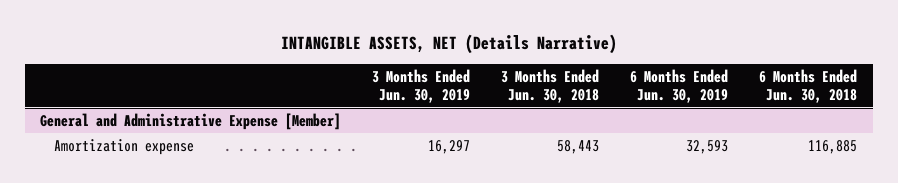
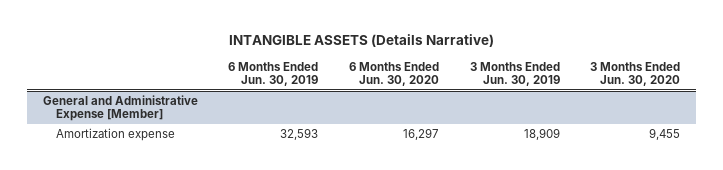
- INTANGIBLE ASSETS, NET (Details Narrative)
+ INTANGIBLE ASSETS (Details Narrative)
- | 3 Months Ended Jun. 30, 2019 | 3 Months Ended Jun. 30, 2018 | 6 Months Ended Jun. 30, 2019 | 6 Months Ended Jun. 30, 2018
+ | 6 Months Ended Jun. 30, 2019 | 6 Months Ended Jun. 30, 2020 | 3 Months Ended Jun. 30, 2019 | 3 Months Ended Jun. 30, 2020
@ General and Administrative Expense [Member]
- Amortization expense | 16,297 | 58,443 | 32,593 | 116,885
+ Amortization expense | 32,593 | 16,297 | 18,909 | 9,455

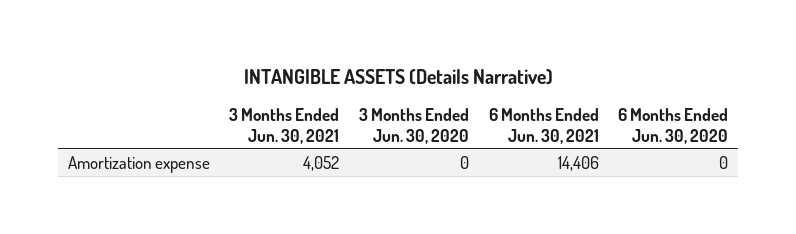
- | 6 Months Ended Jun. 30, 2019 | 6 Months Ended Jun. 30, 2020 | 3 Months Ended Jun. 30, 2019 | 3 Months Ended Jun. 30, 2020
+ | 3 Months Ended Jun. 30, 2021 | 3 Months Ended Jun. 30, 2020 | 6 Months Ended Jun. 30, 2021 | 6 Months Ended Jun. 30, 2020
- General and Administrative Expense [Member]
- Amortization expense | 32,593 | 16,297 | 18,909 | 9,455
+ Amortization expense | 4,052 | 0 | 14,406 | 0

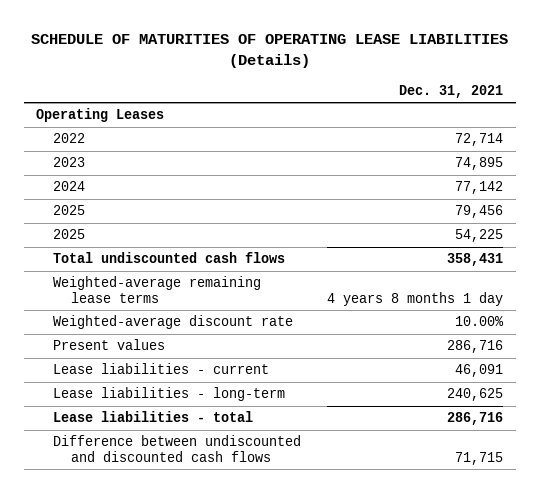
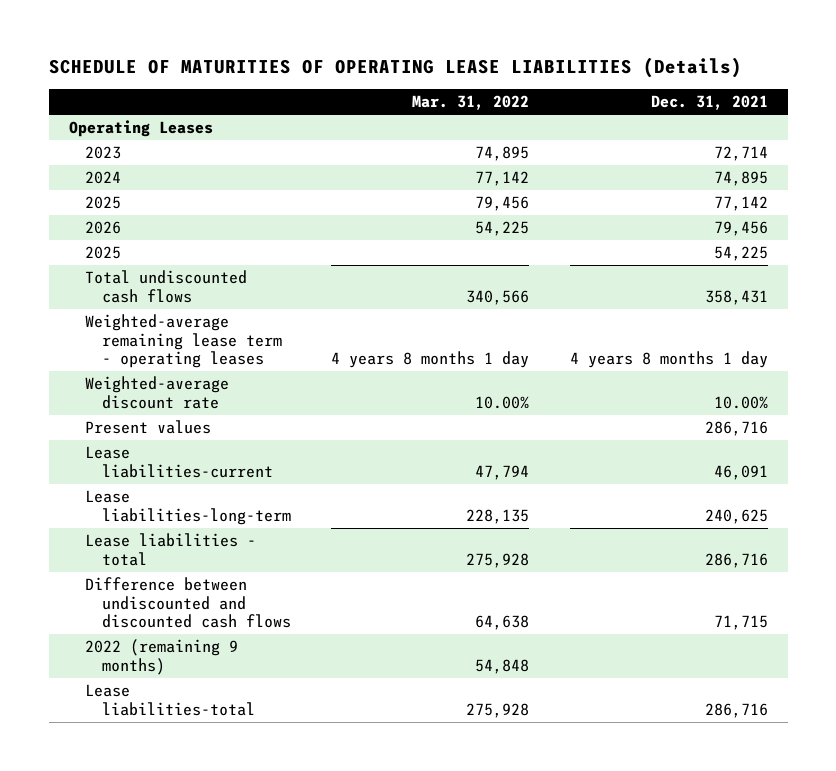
- | Dec. 31, 2021
+ | Mar. 31, 2022 | Dec. 31, 2021
- 2022 | 72,714
- 2023 | 74,895
- 2024 | 77,142
- 2025 | 79,456
+ 2023 | 74,895 | 72,714
+ 2024 | 77,142 | 74,895
+ 2025 | 79,456 | 77,142
+ 2026 | 54,225 | 79,456
- Weighted-average remaining lease terms | 4 years 8 months 1 day
+ Weighted-average remaining lease term - operating leases | 4 years 8 months 1 day | 4 years 8 months 1 day
- Lease liabilities - current | 46,091
- Lease liabilities - long-term | 240,625
+ Lease liabilities-current | 47,794 | 46,091
+ Lease liabilities-long-term | 228,135 | 240,625
+ 2022 (remaining 9 months) | 54,848 |
+ Lease liabilities-total | 275,928 | 286,716

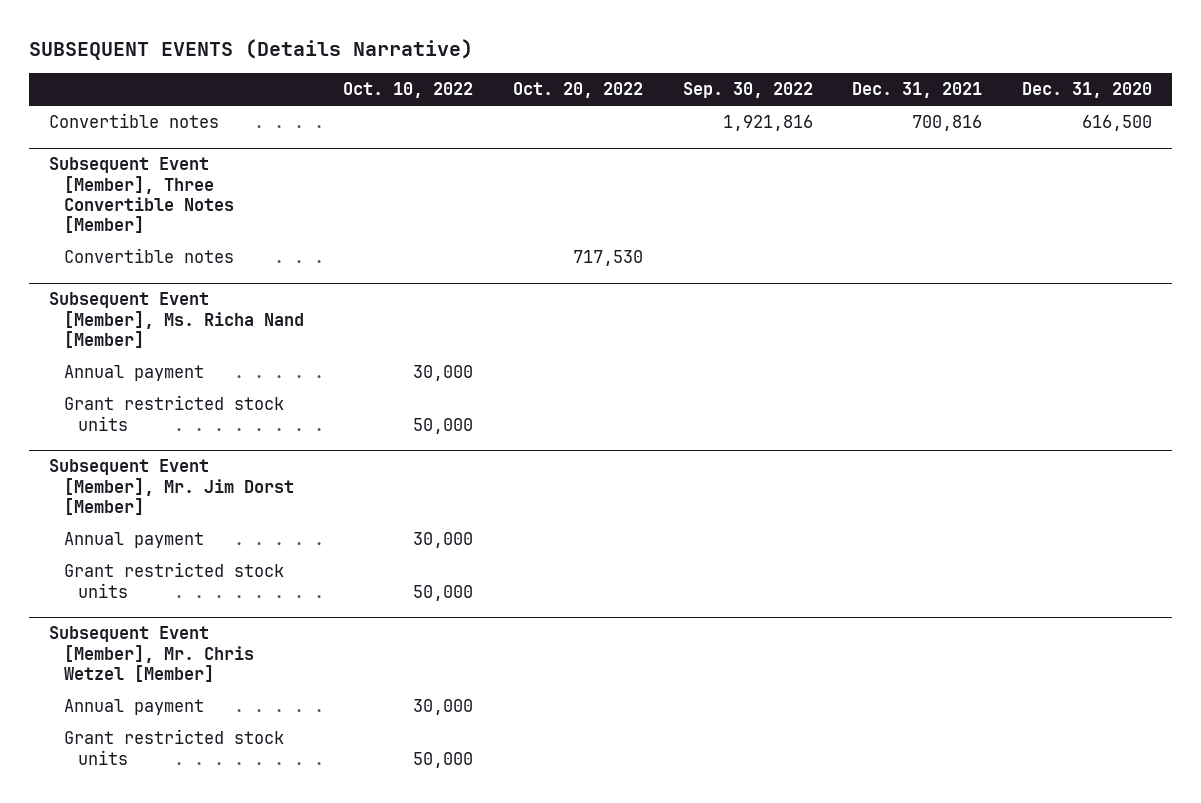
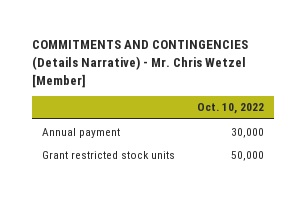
- SUBSEQUENT EVENTS (Details Narrative)
+ COMMITMENTS AND CONTINGENCIES (Details Narrative) - Mr. Chris Wetzel [Member]
- | Oct. 10, 2022 | Oct. 20, 2022 | Sep. 30, 2022 | Dec. 31, 2021 | Dec. 31, 2020
+ | Oct. 10, 2022
- Convertible notes | | | 1,921,816 | 700,816 | 616,500
- Subsequent Event [Member], Three Convertible Notes [Member]
- Convertible notes | | 717,530 | | |
- Subsequent Event [Member], Ms. Richa Nand [Member]
- Subsequent Event [Member], Mr. Jim Dorst [Member]
- Annual payment | 30,000 | | | |
- Grant restricted stock units | 50,000 | | | |
- Subsequent Event [Member], Mr. Chris Wetzel [Member]
- Annual payment | 30,000 | | | |
- Grant restricted stock units | 50,000 | | | |

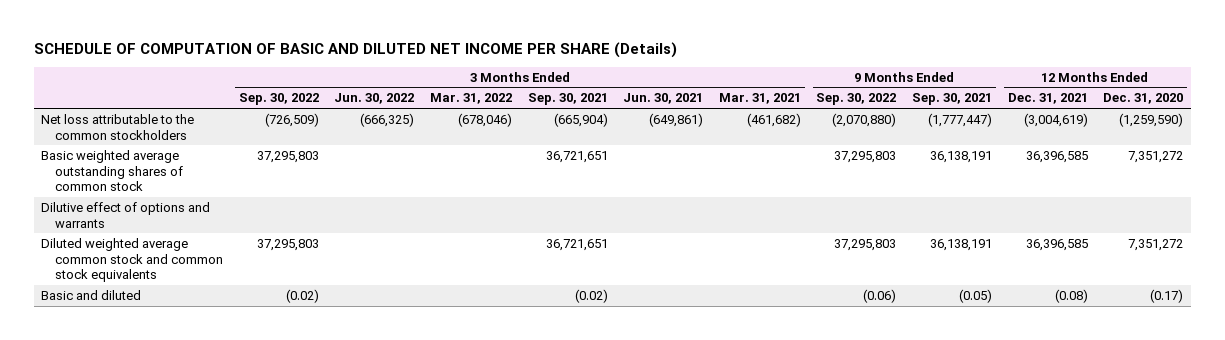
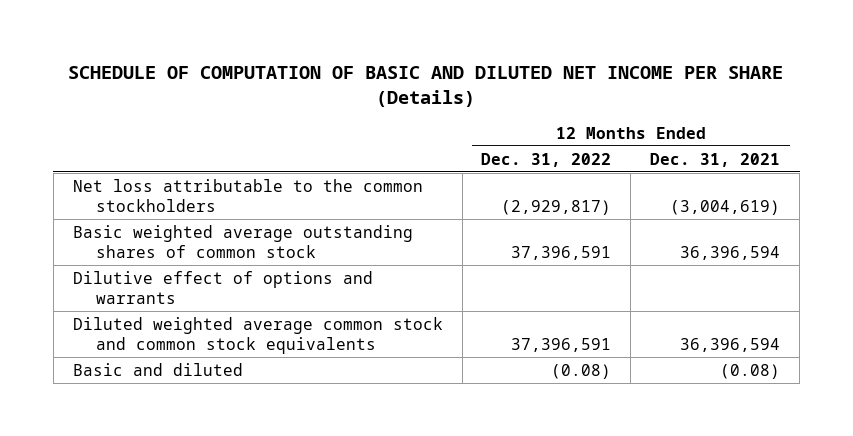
- | 3 Months Ended Sep. 30, 2022 | 3 Months Ended Jun. 30, 2022 | 3 Months Ended Mar. 31, 2022 | 3 Months Ended Sep. 30, 2021 | 3 Months Ended Jun. 30, 2021 | 3 Months Ended Mar. 31, 2021 | 9 Months Ended Sep. 30, 2022 | 9 Months Ended Sep. 30, 2021 | 12 Months Ended Dec. 31, 2021 | 12 Months Ended Dec. 31, 2020
+ | 12 Months Ended Dec. 31, 2022 | 12 Months Ended Dec. 31, 2021
- Basic weighted average outstanding shares of common stock | 37,295,803 | | | 36,721,651 | | | 37,295,803 | 36,138,191 | 36,396,585 | 7,351,272
+ Basic weighted average outstanding shares of common stock | 37,396,591 | 36,396,594
- Diluted weighted average common stock and common stock equivalents | 37,295,803 | | | 36,721,651 | | | 37,295,803 | 36,138,191 | 36,396,585 | 7,351,272
+ Diluted weighted average common stock and common stock equivalents | 37,396,591 | 36,396,594

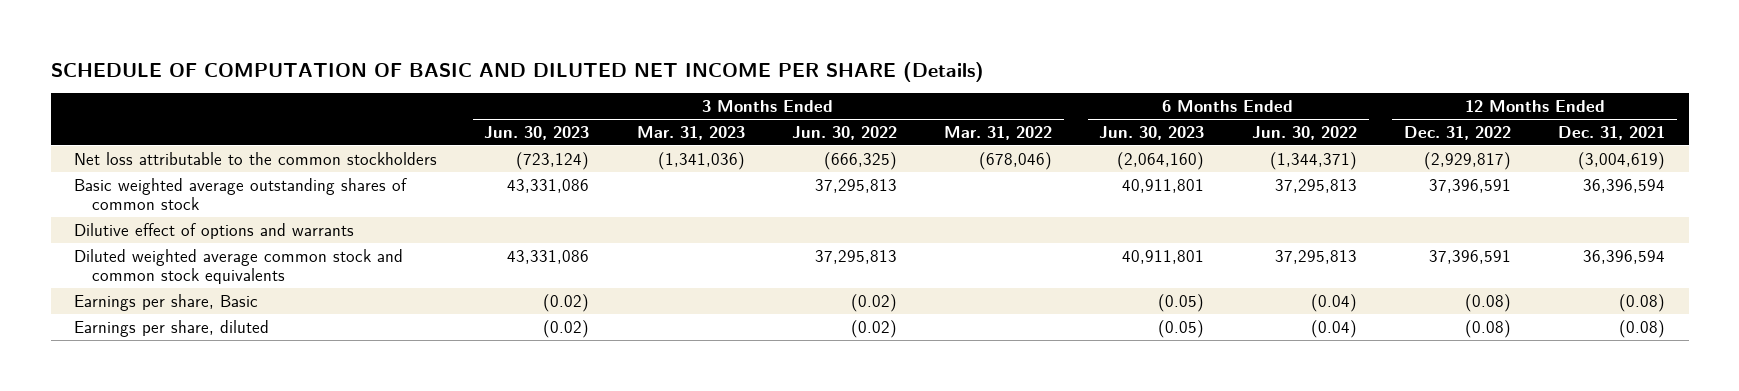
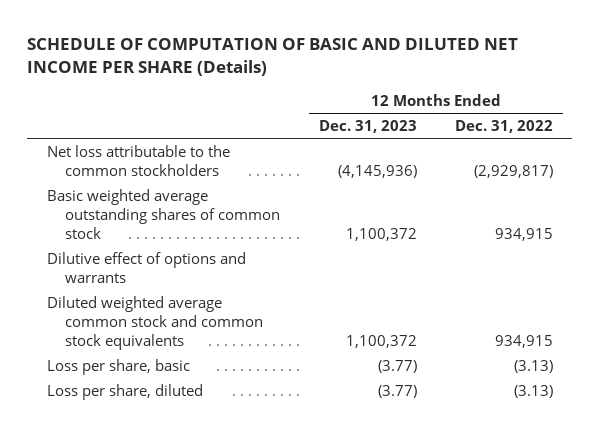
- | 3 Months Ended Jun. 30, 2023 | 3 Months Ended Mar. 31, 2023 | 3 Months Ended Jun. 30, 2022 | 3 Months Ended Mar. 31, 2022 | 6 Months Ended Jun. 30, 2023 | 6 Months Ended Jun. 30, 2022 | 12 Months Ended Dec. 31, 2022 | 12 Months Ended Dec. 31, 2021
+ | 12 Months Ended Dec. 31, 2023 | 12 Months Ended Dec. 31, 2022
- Basic weighted average outstanding shares of common stock | 43,331,086 | | 37,295,813 | | 40,911,801 | 37,295,813 | 37,396,591 | 36,396,594
+ Basic weighted average outstanding shares of common stock | 1,100,372 | 934,915
- Diluted weighted average common stock and common stock equivalents | 43,331,086 | | 37,295,813 | | 40,911,801 | 37,295,813 | 37,396,591 | 36,396,594
- Earnings per share, Basic | (0.02) | | (0.02) | | (0.05) | (0.04) | (0.08) | (0.08)
- Earnings per share, diluted | (0.02) | | (0.02) | | (0.05) | (0.04) | (0.08) | (0.08)
+ Diluted weighted average common stock and common stock equivalents | 1,100,372 | 934,915
+ Loss per share, basic | (3.77) | (3.13)
+ Loss per share, diluted | (3.77) | (3.13)

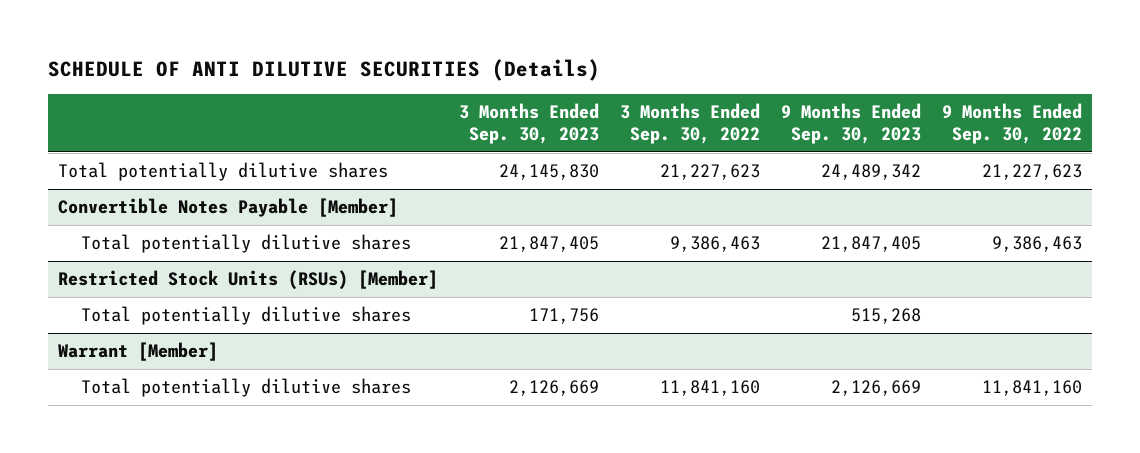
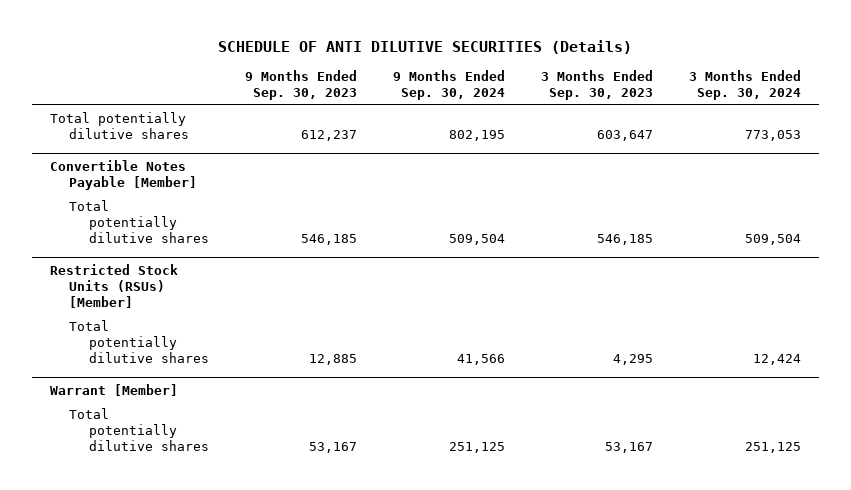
- | 3 Months Ended Sep. 30, 2023 | 3 Months Ended Sep. 30, 2022 | 9 Months Ended Sep. 30, 2023 | 9 Months Ended Sep. 30, 2022
+ | 9 Months Ended Sep. 30, 2023 | 9 Months Ended Sep. 30, 2024 | 3 Months Ended Sep. 30, 2023 | 3 Months Ended Sep. 30, 2024
- Total potentially dilutive shares | 24,145,830 | 21,227,623 | 24,489,342 | 21,227,623
+ Total potentially dilutive shares | 612,237 | 802,195 | 603,647 | 773,053
@ Convertible Notes Payable [Member]
- Total potentially dilutive shares | 21,847,405 | 9,386,463 | 21,847,405 | 9,386,463
+ Total potentially dilutive shares | 546,185 | 509,504 | 546,185 | 509,504
@ Restricted Stock Units (RSUs) [Member]
- Total potentially dilutive shares | 171,756 | | 515,268 |
+ Total potentially dilutive shares | 12,885 | 41,566 | 4,295 | 12,424
@ Warrant [Member]
- Total potentially dilutive shares | 2,126,669 | 11,841,160 | 2,126,669 | 11,841,160
+ Total potentially dilutive shares | 53,167 | 251,125 | 53,167 | 251,125

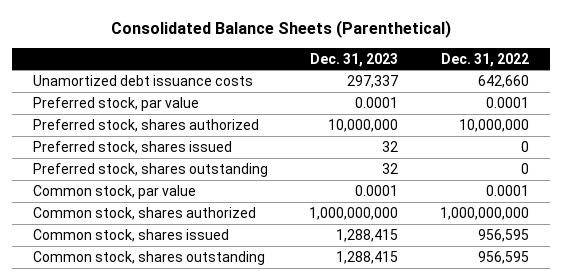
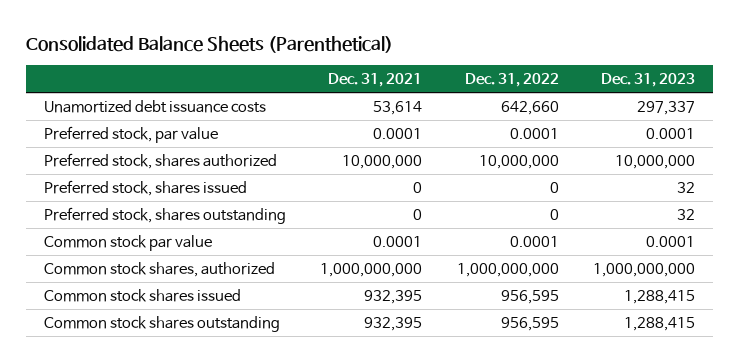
- | Dec. 31, 2023 | Dec. 31, 2022
+ | Dec. 31, 2021 | Dec. 31, 2022 | Dec. 31, 2023
- Common stock, par value | 0.0001 | 0.0001
- Common stock, shares authorized | 1,000,000,000 | 1,000,000,000
- Common stock, shares issued | 1,288,415 | 956,595
- Common stock, shares outstanding | 1,288,415 | 956,595
+ Common stock par value | 0.0001 | 0.0001 | 0.0001
+ Common stock shares, authorized | 1,000,000,000 | 1,000,000,000 | 1,000,000,000
+ Common stock shares issued | 932,395 | 956,595 | 1,288,415
+ Common stock shares outstanding | 932,395 | 956,595 | 1,288,415

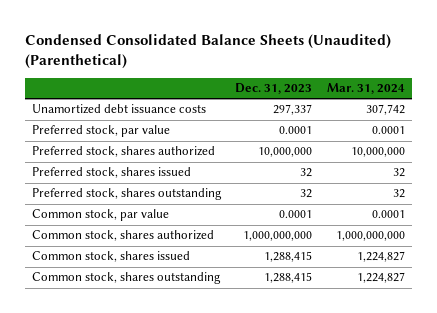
- Consolidated Balance Sheets (Parenthetical)
+ Condensed Consolidated Balance Sheets (Unaudited) (Parenthetical)
- | Dec. 31, 2021 | Dec. 31, 2022 | Dec. 31, 2023
+ | Dec. 31, 2023 | Mar. 31, 2024
- Common stock par value | 0.0001 | 0.0001 | 0.0001
- Common stock shares, authorized | 1,000,000,000 | 1,000,000,000 | 1,000,000,000
- Common stock shares issued | 932,395 | 956,595 | 1,288,415
- Common stock shares outstanding | 932,395 | 956,595 | 1,288,415
+ Common stock, par value | 0.0001 | 0.0001
+ Common stock, shares authorized | 1,000,000,000 | 1,000,000,000
+ Common stock, shares issued | 1,288,415 | 1,224,827
+ Common stock, shares outstanding | 1,288,415 | 1,224,827

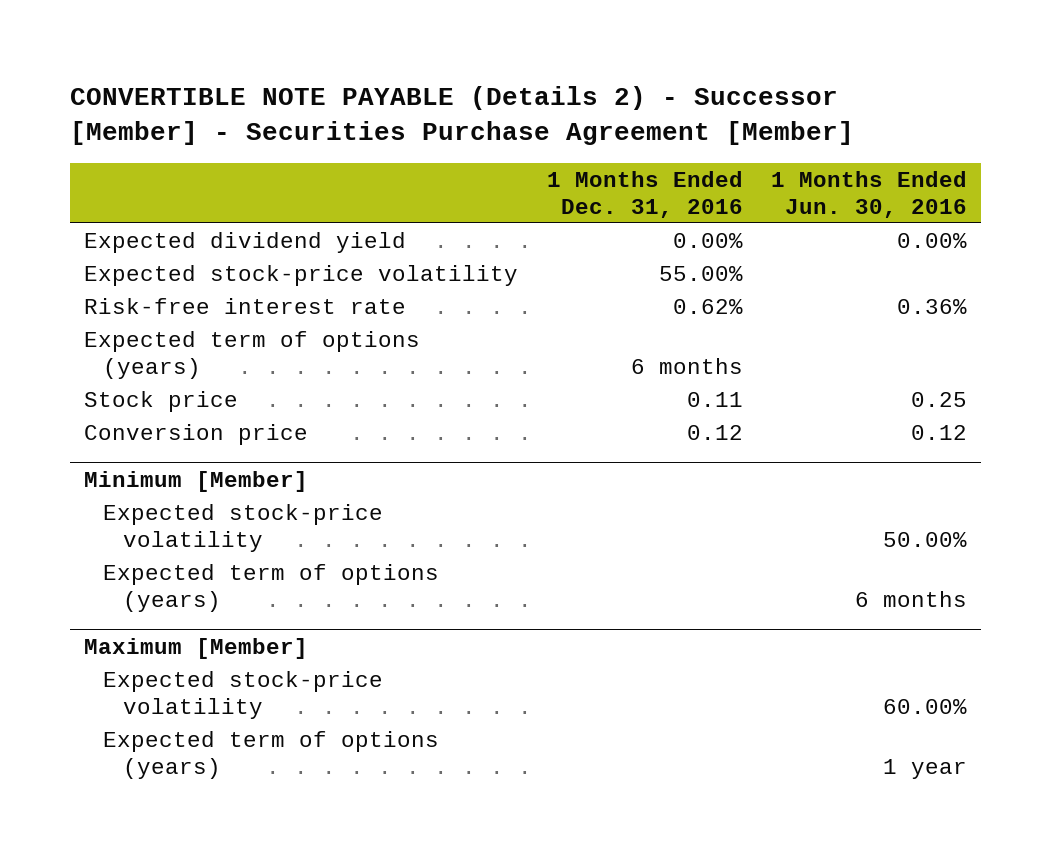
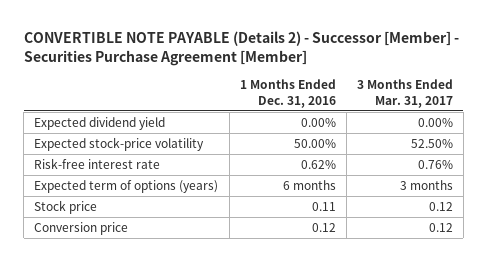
- | 1 Months Ended Dec. 31, 2016 | 1 Months Ended Jun. 30, 2016
+ | 1 Months Ended Dec. 31, 2016 | 3 Months Ended Mar. 31, 2017
- Expected stock-price volatility | 55.00% |
+ Expected stock-price volatility | 50.00% | 52.50%
- Minimum [Member]
- Expected stock-price volatility | | 50.00%
- Expected term of options (years) | | 6 months
- Maximum [Member]
- Expected stock-price volatility | | 60.00%
- Expected term of options (years) | | 1 year

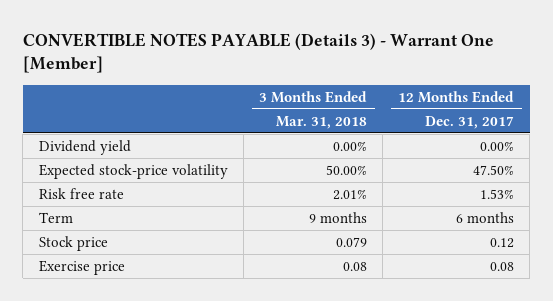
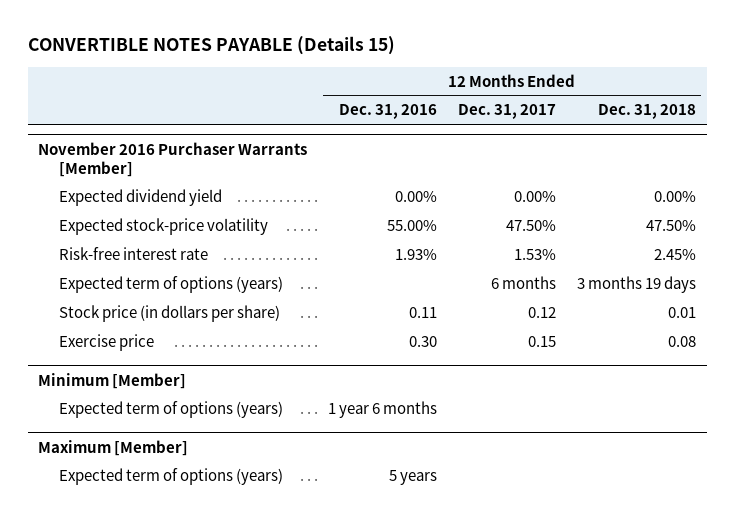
- CONVERTIBLE NOTES PAYABLE (Details 3) - Warrant One [Member]
+ CONVERTIBLE NOTES PAYABLE (Details 15)
- | 3 Months Ended Mar. 31, 2018 | 12 Months Ended Dec. 31, 2017
+ | 12 Months Ended Dec. 31, 2016 | 12 Months Ended Dec. 31, 2017 | 12 Months Ended Dec. 31, 2018
- Dividend yield | 0.00% | 0.00%
+ November 2016 Purchaser Warrants [Member]
+ Expected dividend yield | 0.00% | 0.00% | 0.00%
- Risk free rate | 2.01% | 1.53%
- Term | 9 months | 6 months
- Stock price | 0.079 | 0.12
- Exercise price | 0.08 | 0.08
+ Risk-free interest rate | 1.93% | 1.53% | 2.45%
+ Expected term of options (years) | | 6 months | 3 months 19 days
+ Stock price (in dollars per share) | 0.11 | 0.12 | 0.01
+ Exercise price | 0.30 | 0.15 | 0.08
+ Minimum [Member]
+ Expected term of options (years) | 1 year 6 months | |
+ Maximum [Member]
+ Expected term of options (years) | 5 years | |

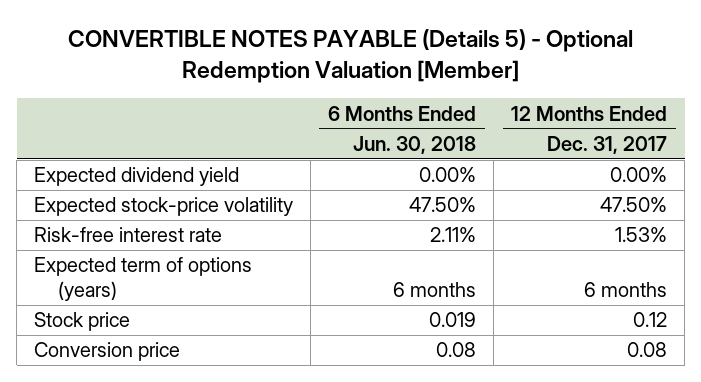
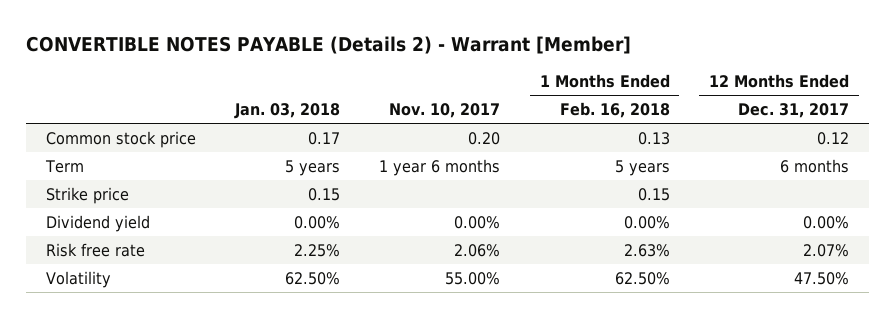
- CONVERTIBLE NOTES PAYABLE (Details 5) - Optional Redemption Valuation [Member]
+ CONVERTIBLE NOTES PAYABLE (Details 2) - Warrant [Member]
- | 6 Months Ended Jun. 30, 2018 | 12 Months Ended Dec. 31, 2017
+ | Jan. 03, 2018 | Nov. 10, 2017 | 1 Months Ended Feb. 16, 2018 | 12 Months Ended Dec. 31, 2017
- Expected dividend yield | 0.00% | 0.00%
- Expected stock-price volatility | 47.50% | 47.50%
- Risk-free interest rate | 2.11% | 1.53%
- Expected term of options (years) | 6 months | 6 months
- Stock price | 0.019 | 0.12
- Conversion price | 0.08 | 0.08
+ Common stock price | 0.17 | 0.20 | 0.13 | 0.12
+ Term | 5 years | 1 year 6 months | 5 years | 6 months
+ Strike price | 0.15 | | 0.15 |
+ Dividend yield | 0.00% | 0.00% | 0.00% | 0.00%
+ Risk free rate | 2.25% | 2.06% | 2.63% | 2.07%
+ Volatility | 62.50% | 55.00% | 62.50% | 47.50%

